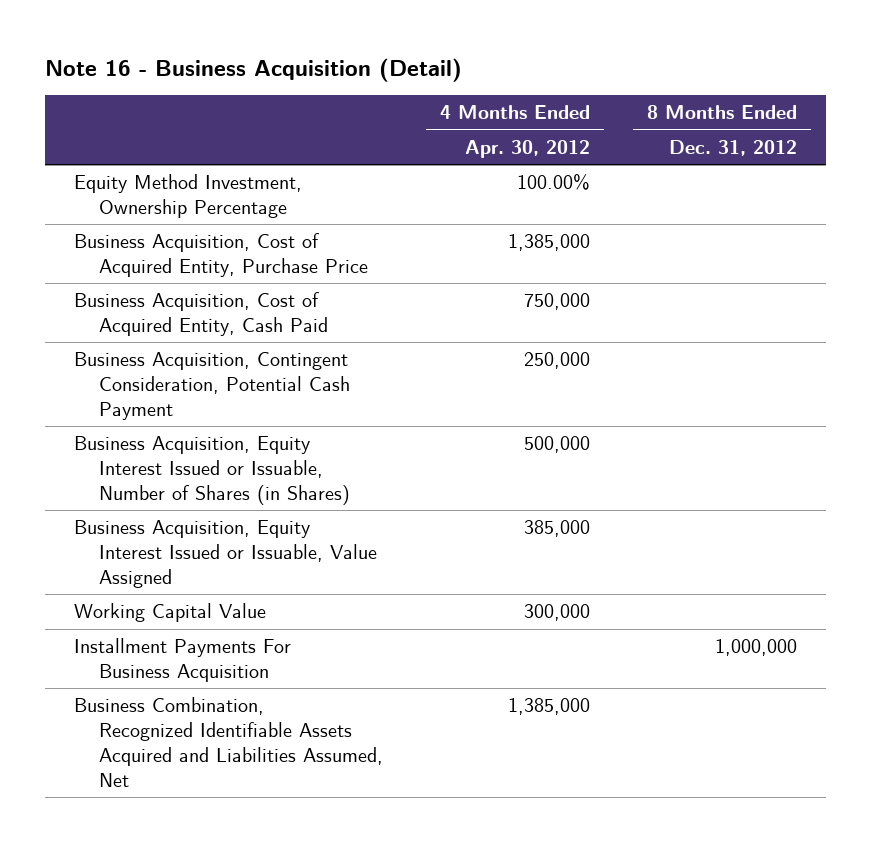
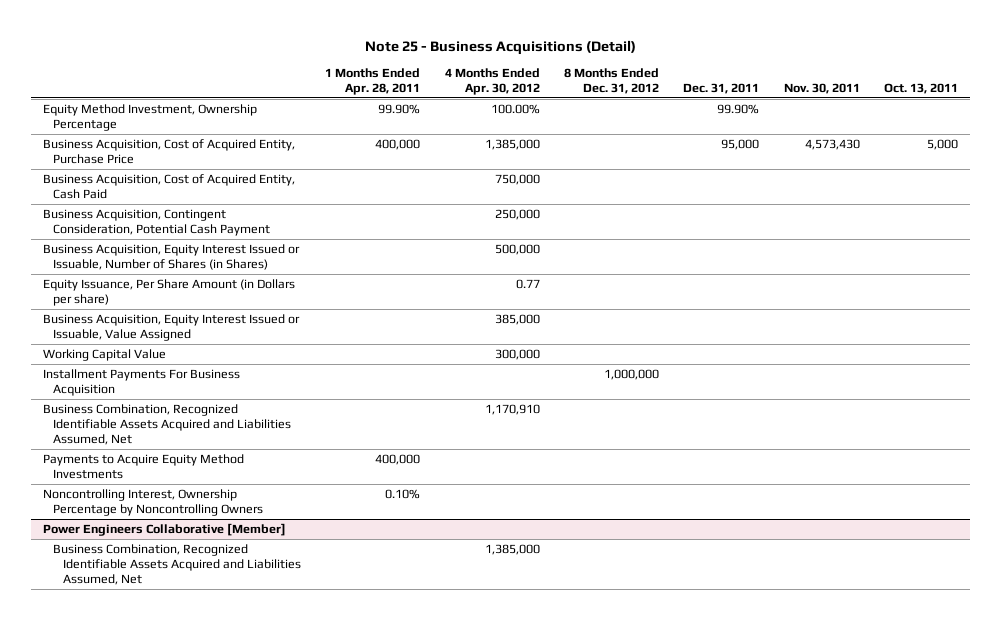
- Note 16 - Business Acquisition (Detail)
+ Note 25 - Business Acquisitions (Detail)
- | 4 Months Ended Apr. 30, 2012 | 8 Months Ended Dec. 31, 2012
+ | 1 Months Ended Apr. 28, 2011 | 4 Months Ended Apr. 30, 2012 | 8 Months Ended Dec. 31, 2012 | Dec. 31, 2011 | Nov. 30, 2011 | Oct. 13, 2011
+ Equity Issuance, Per Share Amount (in Dollars per share) | | 0.77 | | | |
+ Business Combination, Recognized Identifiable Assets Acquired and Liabilities Assumed, Net | | 1,170,910 | | | |
+ Payments to Acquire Equity Method Investments | 400,000 | | | | |
+ Noncontrolling Interest, Ownership Percentage by Noncontrolling Owners | 0.10% | | | | |
+ Power Engineers Collaborative [Member]

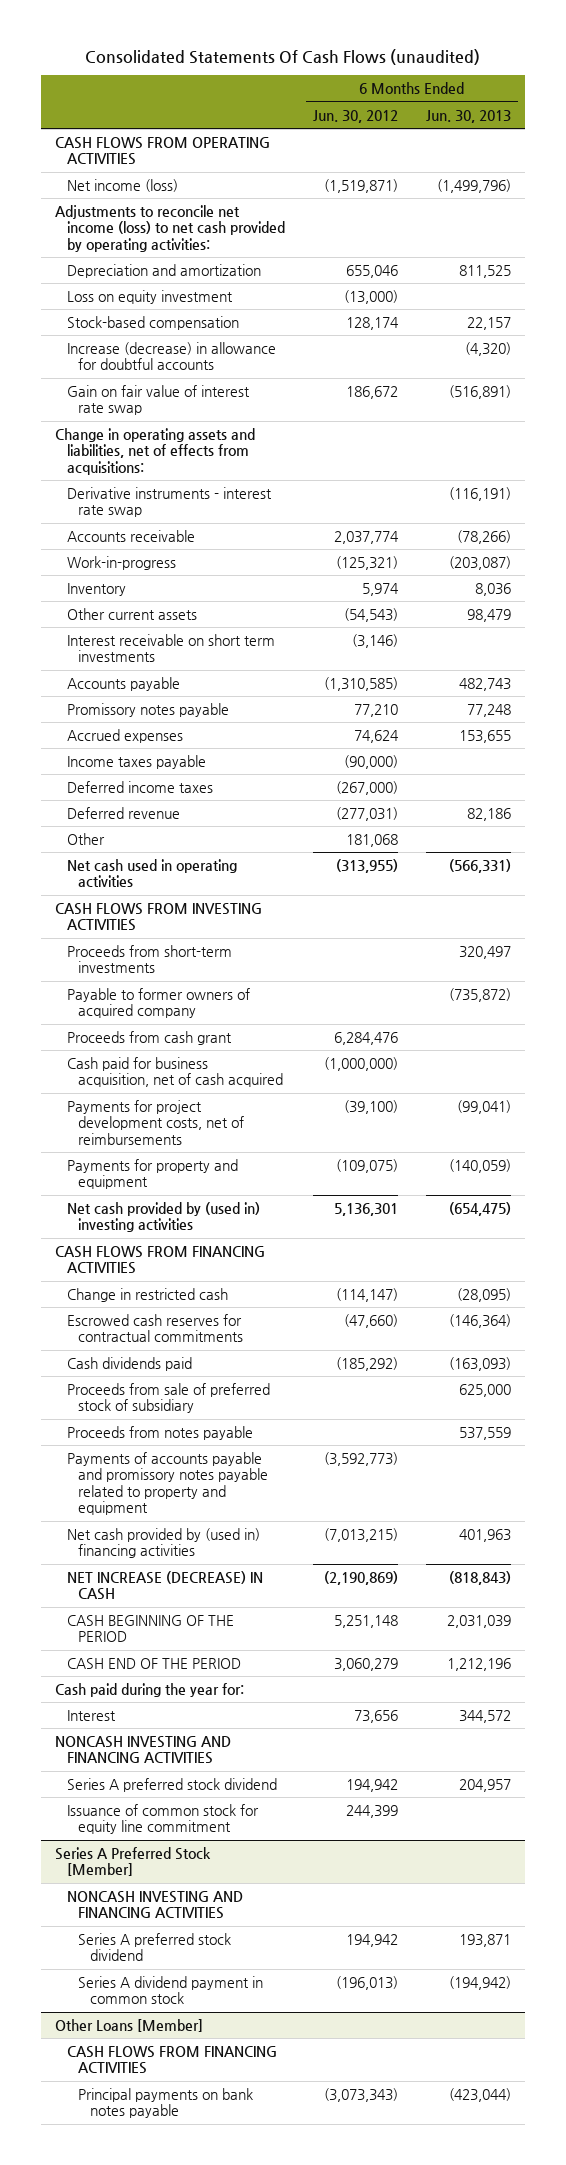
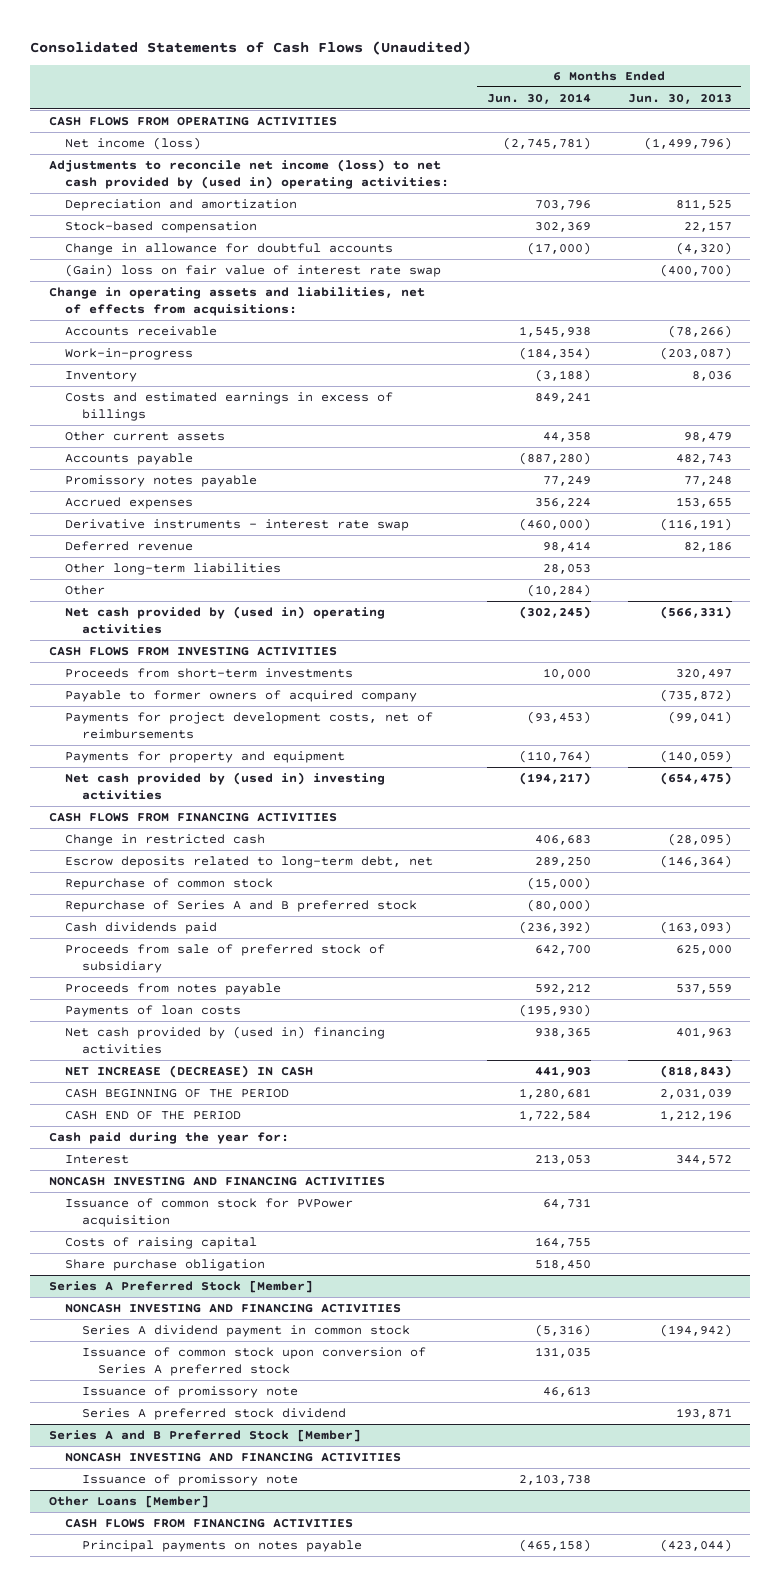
- Consolidated Statements Of Cash Flows (unaudited)
+ Consolidated Statements of Cash Flows (Unaudited)
- | 6 Months Ended Jun. 30, 2012 | 6 Months Ended Jun. 30, 2013
+ | 6 Months Ended Jun. 30, 2014 | 6 Months Ended Jun. 30, 2013
- Adjustments to reconcile net income (loss) to net cash provided by operating activities:
+ Adjustments to reconcile net income (loss) to net cash provided by (used in) operating activities:
- Loss on equity investment | (13,000) |
- Increase (decrease) in allowance for doubtful accounts | | (4,320)
- Gain on fair value of interest rate swap | 186,672 | (516,891)
+ Change in allowance for doubtful accounts | (17,000) | (4,320)
+ (Gain) loss on fair value of interest rate swap | | (400,700)
+ Costs and estimated earnings in excess of billings | 849,241 |
- Interest receivable on short term investments | (3,146) |
- Income taxes payable | (90,000) |
- Deferred income taxes | (267,000) |
moved down: Derivative instruments - interest rate swap | (460,000) | (116,191)
+ Other long-term liabilities | 28,053 |
- Net cash used in operating activities | (313,955) | (566,331)
+ Net cash provided by (used in) operating activities | (302,245) | (566,331)
- Proceeds from cash grant | 6,284,476 |
- Cash paid for business acquisition, net of cash acquired | (1,000,000) |
- Escrowed cash reserves for contractual commitments | (47,660) | (146,364)
+ Escrow deposits related to long-term debt, net | 289,250 | (146,364)
+ Repurchase of common stock | (15,000) |
+ Repurchase of Series A and B preferred stock | (80,000) |
- Payments of accounts payable and promissory notes payable related to property and equipment | (3,592,773) |
+ Payments of loan costs | (195,930) |
- Series A preferred stock dividend | 194,942 | 204,957
- Issuance of common stock for equity line commitment | 244,399 |
+ Issuance of common stock for PVPower acquisition | 64,731 |
+ Costs of raising capital | 164,755 |
+ Share purchase obligation | 518,450 |
@ Series A Preferred Stock [Member]
+ Issuance of common stock upon conversion of Series A preferred stock | 131,035 |
+ Issuance of promissory note | 46,613 |
moved down: Series A preferred stock dividend | | 193,871
+ Series A and B Preferred Stock [Member]
+ NONCASH INVESTING AND FINANCING ACTIVITIES
+ Issuance of promissory note | 2,103,738 |
@ Other Loans [Member]
- Principal payments on bank notes payable | (3,073,343) | (423,044)
+ Principal payments on notes payable | (465,158) | (423,044)

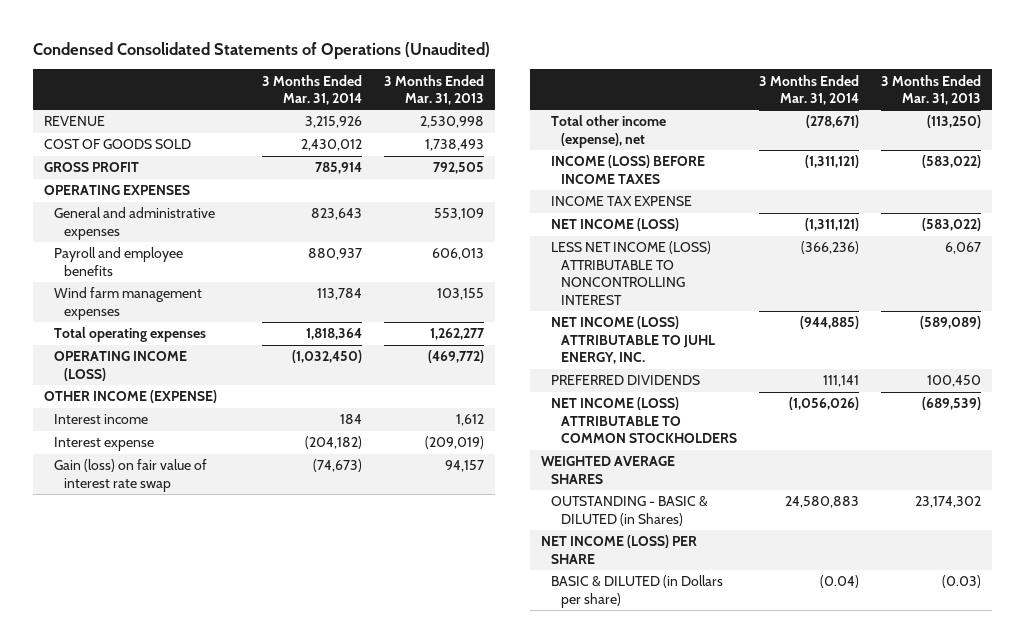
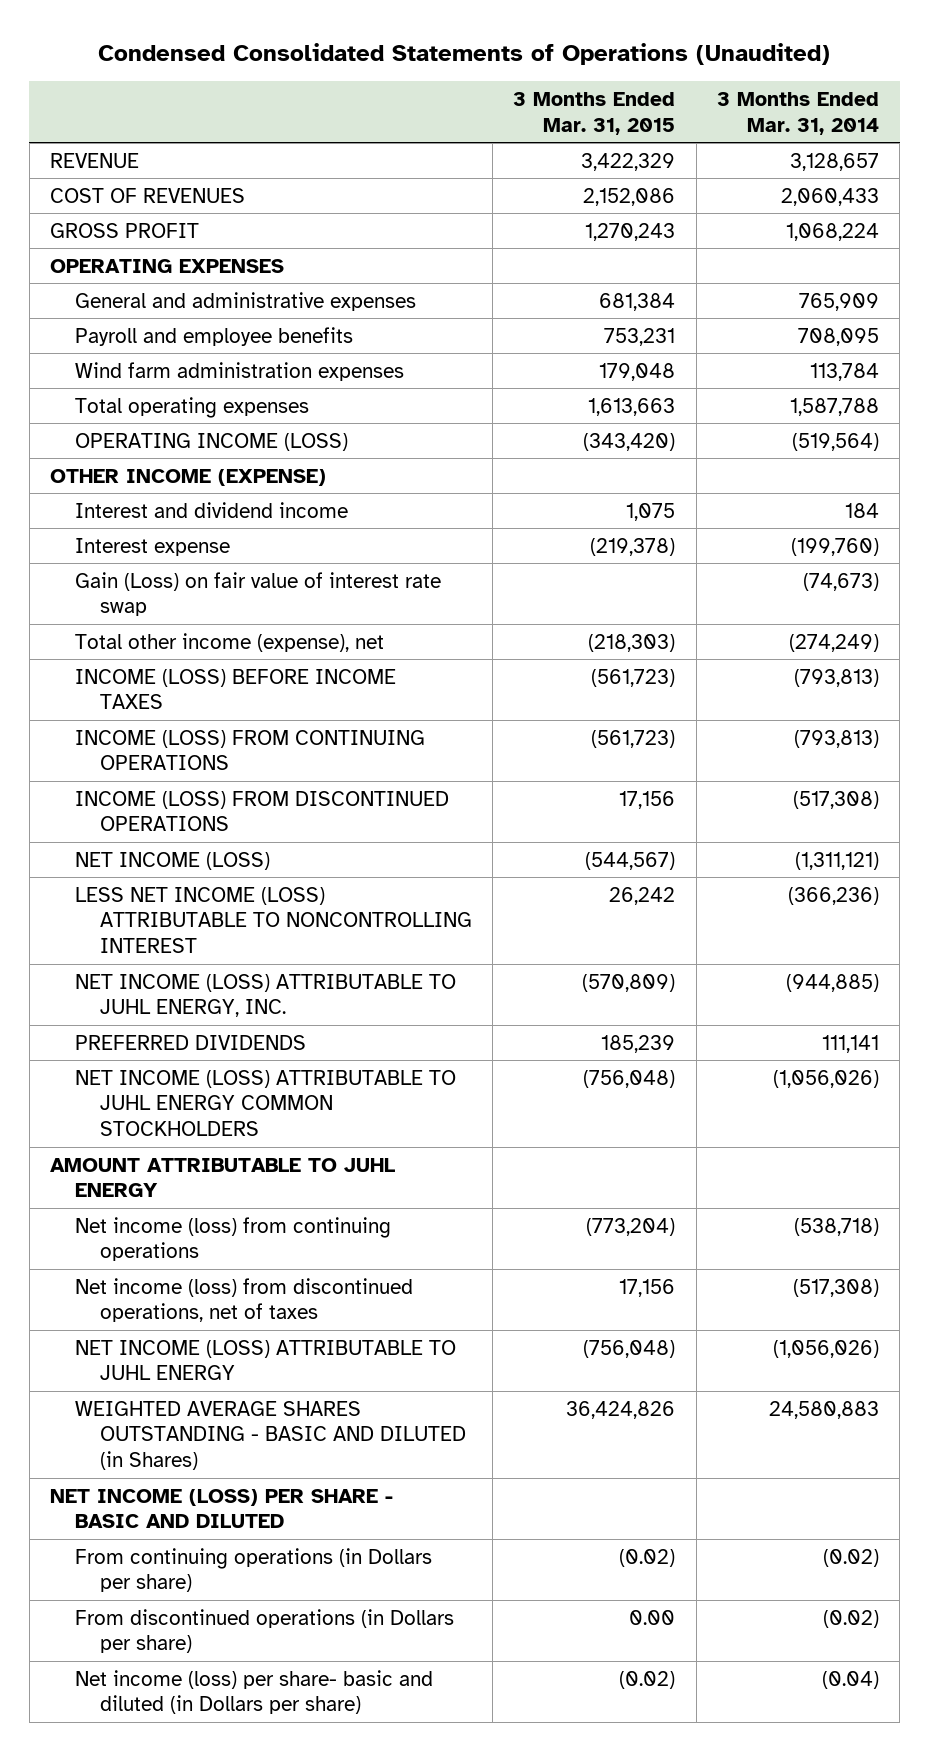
- | 3 Months Ended Mar. 31, 2014 | 3 Months Ended Mar. 31, 2013
+ | 3 Months Ended Mar. 31, 2015 | 3 Months Ended Mar. 31, 2014
- REVENUE | 3,215,926 | 2,530,998
- COST OF GOODS SOLD | 2,430,012 | 1,738,493
- GROSS PROFIT | 785,914 | 792,505
+ REVENUE | 3,422,329 | 3,128,657
+ COST OF REVENUES | 2,152,086 | 2,060,433
+ GROSS PROFIT | 1,270,243 | 1,068,224
- General and administrative expenses | 823,643 | 553,109
- Payroll and employee benefits | 880,937 | 606,013
- Wind farm management expenses | 113,784 | 103,155
- Total operating expenses | 1,818,364 | 1,262,277
- OPERATING INCOME (LOSS) | (1,032,450) | (469,772)
+ General and administrative expenses | 681,384 | 765,909
+ Payroll and employee benefits | 753,231 | 708,095
+ Wind farm administration expenses | 179,048 | 113,784
+ Total operating expenses | 1,613,663 | 1,587,788
+ OPERATING INCOME (LOSS) | (343,420) | (519,564)
- Interest income | 184 | 1,612
- Interest expense | (204,182) | (209,019)
- Gain (loss) on fair value of interest rate swap | (74,673) | 94,157
- Total other income (expense), net | (278,671) | (113,250)
- INCOME (LOSS) BEFORE INCOME TAXES | (1,311,121) | (583,022)
- INCOME TAX EXPENSE
+ Interest and dividend income | 1,075 | 184
+ Interest expense | (219,378) | (199,760)
+ Gain (Loss) on fair value of interest rate swap | | (74,673)
+ Total other income (expense), net | (218,303) | (274,249)
+ INCOME (LOSS) BEFORE INCOME TAXES | (561,723) | (793,813)
+ INCOME (LOSS) FROM CONTINUING OPERATIONS | (561,723) | (793,813)
+ INCOME (LOSS) FROM DISCONTINUED OPERATIONS | 17,156 | (517,308)
- NET INCOME (LOSS) ATTRIBUTABLE TO COMMON STOCKHOLDERS | (1,056,026) | (689,539)
- WEIGHTED AVERAGE SHARES
- OUTSTANDING - BASIC & DILUTED (in Shares) | 24,580,883 | 23,174,302
- NET INCOME (LOSS) PER SHARE
- BASIC & DILUTED (in Dollars per share) | (0.04) | (0.03)
+ NET INCOME (LOSS) ATTRIBUTABLE TO JUHL ENERGY COMMON STOCKHOLDERS | (756,048) | (1,056,026)
+ AMOUNT ATTRIBUTABLE TO JUHL ENERGY
+ Net income (loss) from continuing operations | (773,204) | (538,718)
+ Net income (loss) from discontinued operations, net of taxes | 17,156 | (517,308)
+ NET INCOME (LOSS) ATTRIBUTABLE TO JUHL ENERGY | (756,048) | (1,056,026)
+ WEIGHTED AVERAGE SHARES OUTSTANDING - BASIC AND DILUTED (in Shares) | 36,424,826 | 24,580,883
+ NET INCOME (LOSS) PER SHARE - BASIC AND DILUTED
+ From continuing operations (in Dollars per share) | (0.02) | (0.02)
+ From discontinued operations (in Dollars per share) | 0.00 | (0.02)
+ Net income (loss) per share- basic and diluted (in Dollars per share) | (0.02) | (0.04)

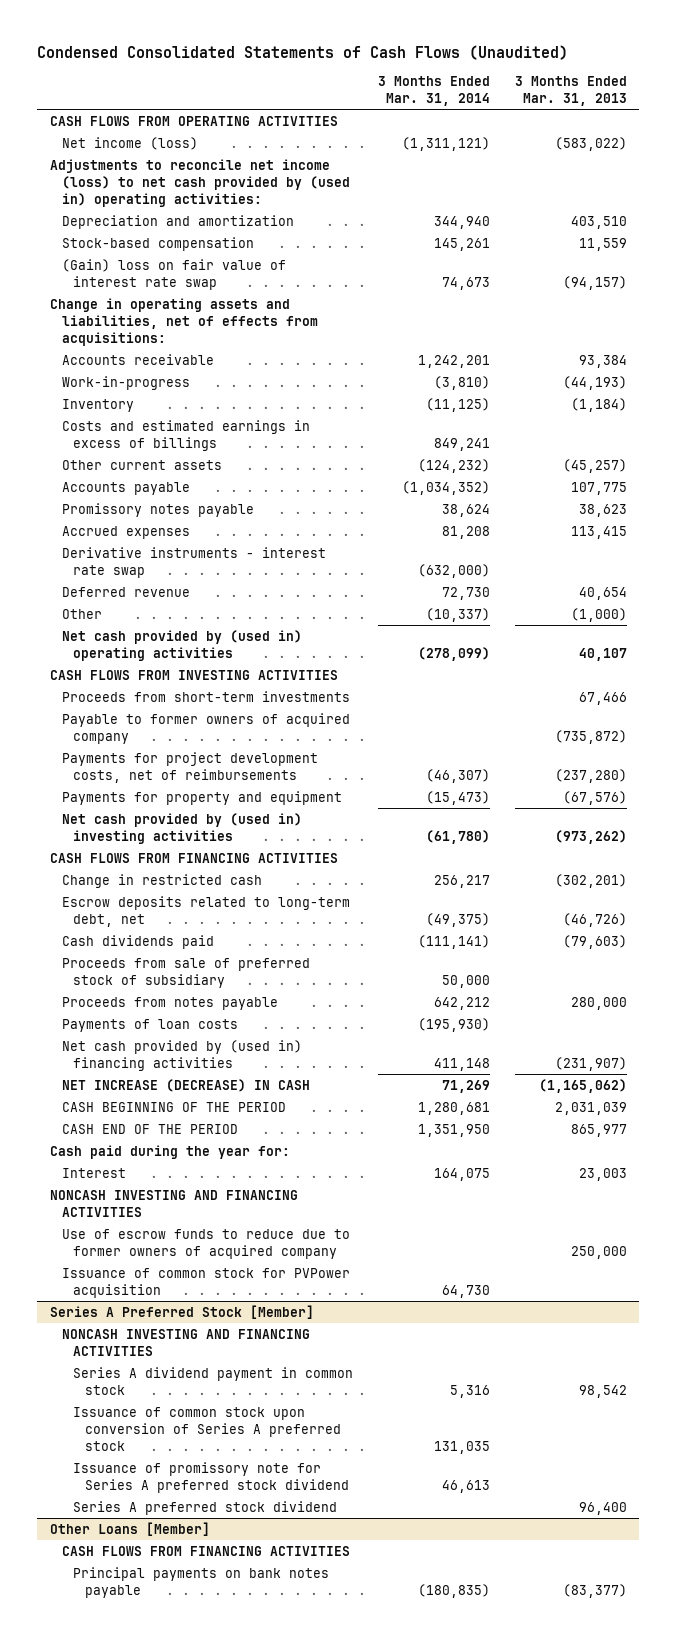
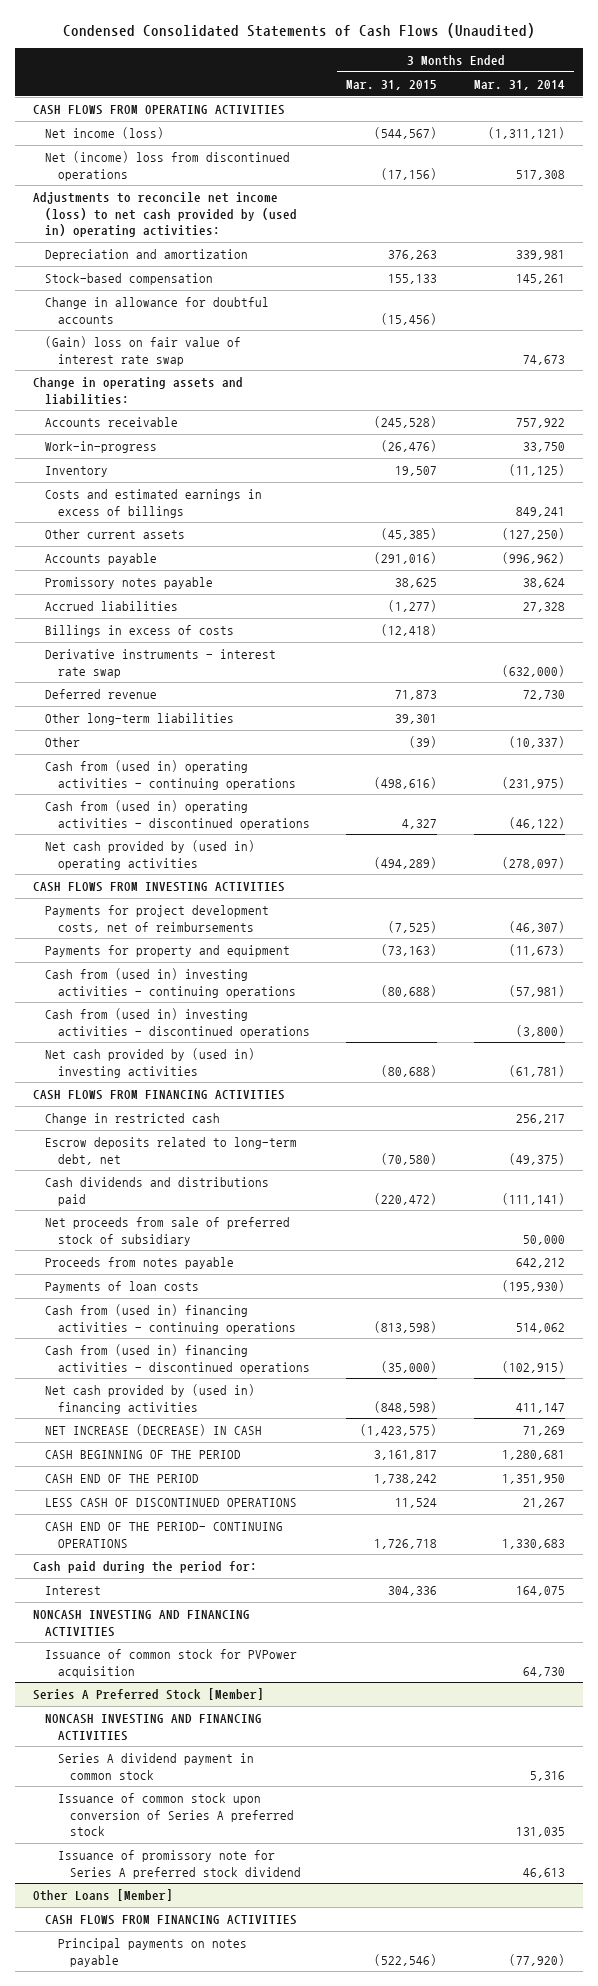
- | 3 Months Ended Mar. 31, 2014 | 3 Months Ended Mar. 31, 2013
+ | 3 Months Ended Mar. 31, 2015 | 3 Months Ended Mar. 31, 2014
+ Net (income) loss from discontinued operations | (17,156) | 517,308
- Depreciation and amortization | 344,940 | 403,510
+ Depreciation and amortization | 376,263 | 339,981
+ Change in allowance for doubtful accounts | (15,456) |
- Change in operating assets and liabilities, net of effects from acquisitions:
- Accounts receivable | 1,242,201 | 93,384
- Work-in-progress | (3,810) | (44,193)
+ Change in operating assets and liabilities:
+ Accounts receivable | (245,528) | 757,922
+ Work-in-progress | (26,476) | 33,750
- Other current assets | (124,232) | (45,257)
- Accounts payable | (1,034,352) | 107,775
+ Other current assets | (45,385) | (127,250)
+ Accounts payable | (291,016) | (996,962)
- Accrued expenses | 81,208 | 113,415
+ Accrued liabilities | (1,277) | 27,328
+ Billings in excess of costs | (12,418) |
+ Other long-term liabilities | 39,301 |
- Net cash provided by (used in) operating activities | (278,099) | 40,107
+ Cash from (used in) operating activities - continuing operations | (498,616) | (231,975)
+ Cash from (used in) operating activities - discontinued operations | 4,327 | (46,122)
+ Net cash provided by (used in) operating activities | (494,289) | (278,097)
- Proceeds from short-term investments | | 67,466
- Payable to former owners of acquired company | | (735,872)
- Payments for property and equipment | (15,473) | (67,576)
- Net cash provided by (used in) investing activities | (61,780) | (973,262)
+ Payments for property and equipment | (73,163) | (11,673)
+ Cash from (used in) investing activities - continuing operations | (80,688) | (57,981)
+ Cash from (used in) investing activities - discontinued operations | | (3,800)
+ Net cash provided by (used in) investing activities | (80,688) | (61,781)
- Cash dividends paid | (111,141) | (79,603)
- Proceeds from sale of preferred stock of subsidiary | 50,000 |
+ Cash dividends and distributions paid | (220,472) | (111,141)
+ Net proceeds from sale of preferred stock of subsidiary | | 50,000
- Net cash provided by (used in) financing activities | 411,148 | (231,907)
+ Cash from (used in) financing activities - continuing operations | (813,598) | 514,062
+ Cash from (used in) financing activities - discontinued operations | (35,000) | (102,915)
+ Net cash provided by (used in) financing activities | (848,598) | 411,147
- Cash paid during the year for:
+ LESS CASH OF DISCONTINUED OPERATIONS | 11,524 | 21,267
+ CASH END OF THE PERIOD- CONTINUING OPERATIONS | 1,726,718 | 1,330,683
+ Cash paid during the period for:
- Use of escrow funds to reduce due to former owners of acquired company | | 250,000
@ Series A Preferred Stock [Member]
- Series A preferred stock dividend | | 96,400
@ Other Loans [Member]
- Principal payments on bank notes payable | (180,835) | (83,377)
+ Principal payments on notes payable | (522,546) | (77,920)

